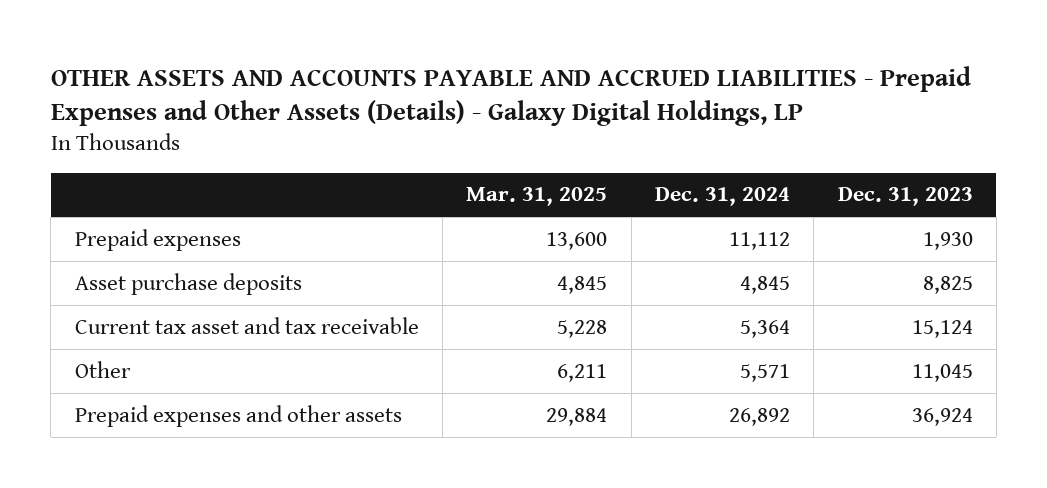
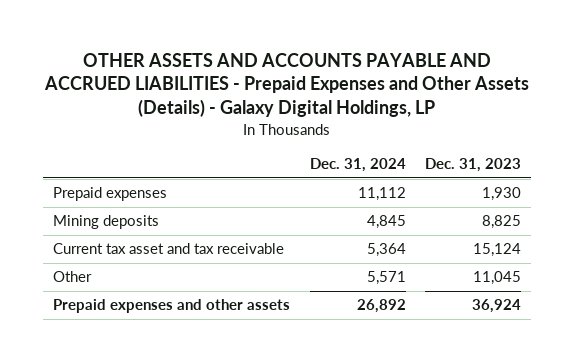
- | Mar. 31, 2025 | Dec. 31, 2024 | Dec. 31, 2023
+ | Dec. 31, 2024 | Dec. 31, 2023
- Asset purchase deposits | 4,845 | 4,845 | 8,825
+ Mining deposits | 4,845 | 8,825

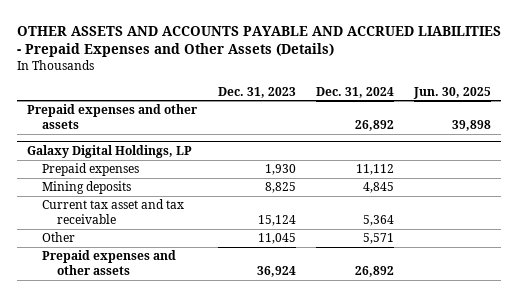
- OTHER ASSETS AND ACCOUNTS PAYABLE AND ACCRUED LIABILITIES - Prepaid Expenses and Other Assets (Details) - Galaxy Digital Holdings, LP
+ OTHER ASSETS AND ACCOUNTS PAYABLE AND ACCRUED LIABILITIES - Prepaid Expenses and Other Assets (Details)
- | Dec. 31, 2024 | Dec. 31, 2023
+ | Dec. 31, 2023 | Dec. 31, 2024 | Jun. 30, 2025
+ Prepaid expenses and other assets | | 26,892 | 39,898
+ Galaxy Digital Holdings, LP

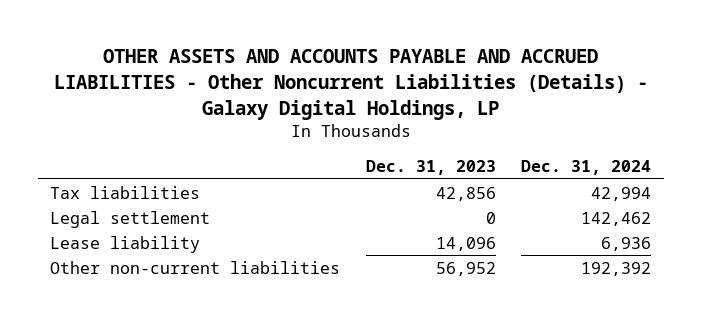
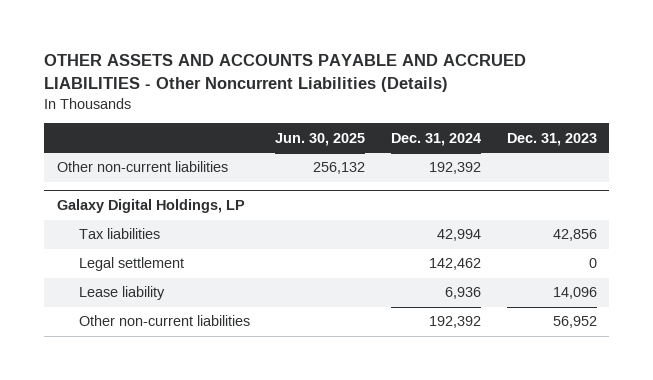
- OTHER ASSETS AND ACCOUNTS PAYABLE AND ACCRUED LIABILITIES - Other Noncurrent Liabilities (Details) - Galaxy Digital Holdings, LP
+ OTHER ASSETS AND ACCOUNTS PAYABLE AND ACCRUED LIABILITIES - Other Noncurrent Liabilities (Details)
- | Dec. 31, 2023 | Dec. 31, 2024
+ | Jun. 30, 2025 | Dec. 31, 2024 | Dec. 31, 2023
+ Other non-current liabilities | 256,132 | 192,392 |
+ Galaxy Digital Holdings, LP

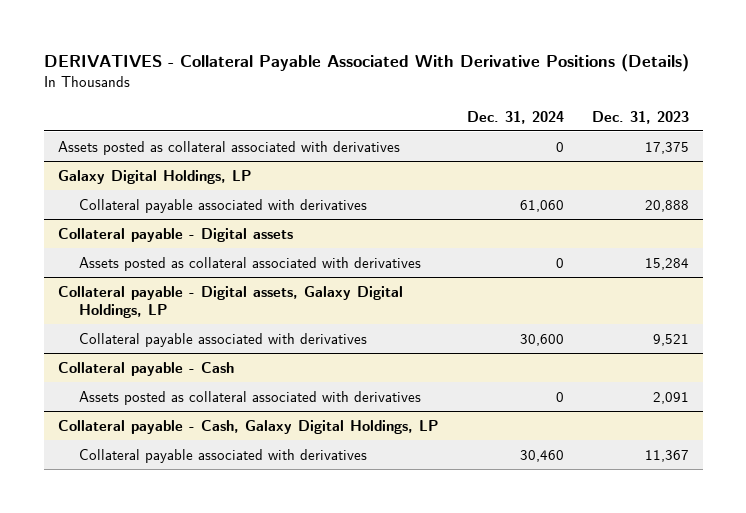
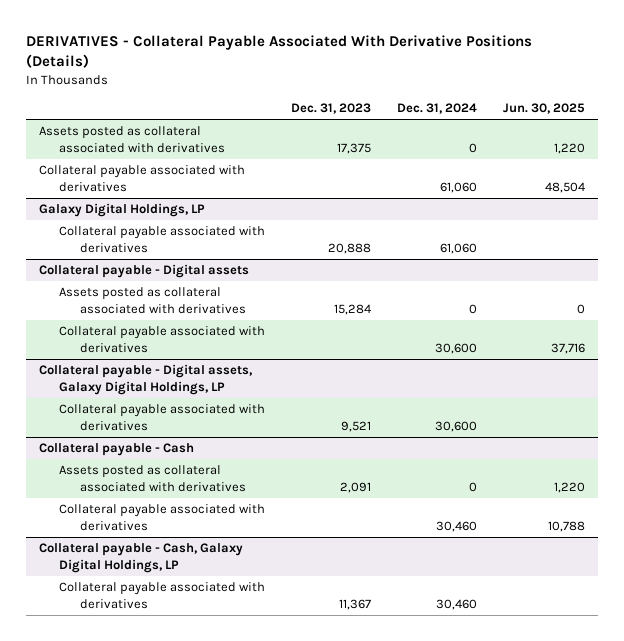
- | Dec. 31, 2024 | Dec. 31, 2023
+ | Dec. 31, 2023 | Dec. 31, 2024 | Jun. 30, 2025
+ Collateral payable associated with derivatives | | 61,060 | 48,504
@ Collateral payable - Digital assets
+ Collateral payable associated with derivatives | | 30,600 | 37,716
@ Collateral payable - Cash
+ Collateral payable associated with derivatives | | 30,460 | 10,788

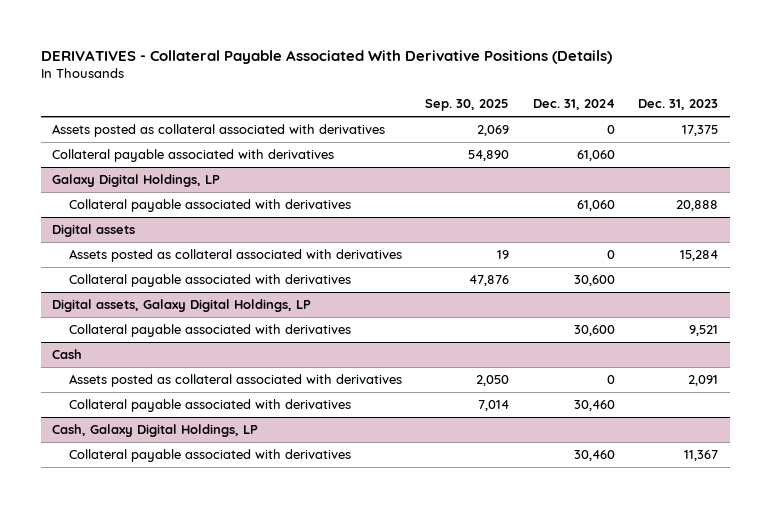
- | Dec. 31, 2023 | Dec. 31, 2024 | Jun. 30, 2025
+ | Sep. 30, 2025 | Dec. 31, 2024 | Dec. 31, 2023
- Collateral payable - Digital assets
+ Digital assets
- Collateral payable - Digital assets, Galaxy Digital Holdings, LP
+ Digital assets, Galaxy Digital Holdings, LP
- Collateral payable - Cash
+ Cash
- Collateral payable - Cash, Galaxy Digital Holdings, LP
+ Cash, Galaxy Digital Holdings, LP

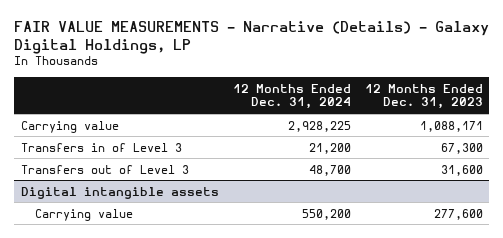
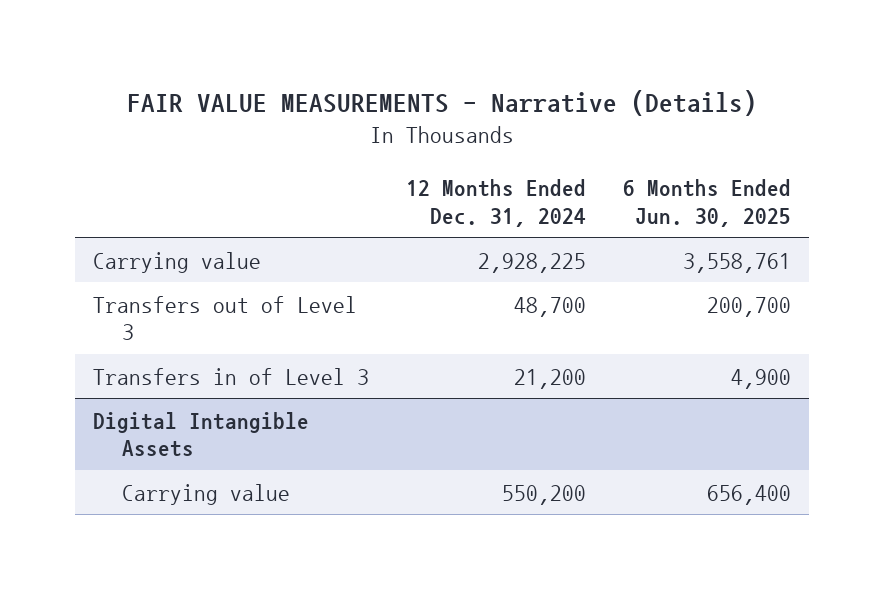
- FAIR VALUE MEASUREMENTS - Narrative (Details) - Galaxy Digital Holdings, LP
+ FAIR VALUE MEASUREMENTS - Narrative (Details)
- | 12 Months Ended Dec. 31, 2024 | 12 Months Ended Dec. 31, 2023
+ | 12 Months Ended Dec. 31, 2024 | 6 Months Ended Jun. 30, 2025
- Digital intangible assets
moved down: Transfers in of Level 3 | 21,200 | 4,900
+ Digital Intangible Assets

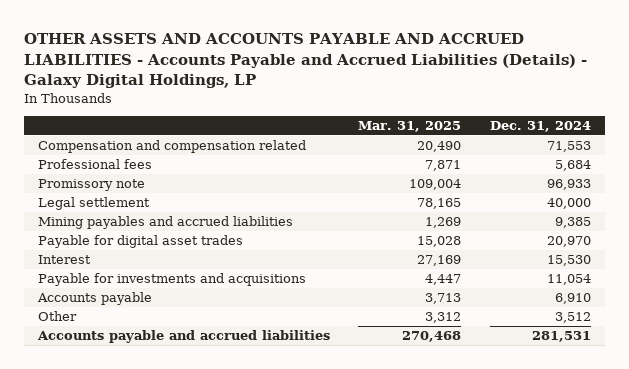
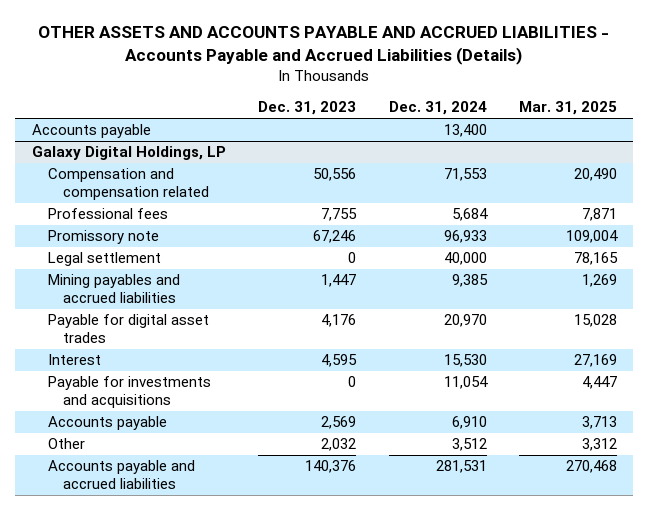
- OTHER ASSETS AND ACCOUNTS PAYABLE AND ACCRUED LIABILITIES - Accounts Payable and Accrued Liabilities (Details) - Galaxy Digital Holdings, LP
+ OTHER ASSETS AND ACCOUNTS PAYABLE AND ACCRUED LIABILITIES - Accounts Payable and Accrued Liabilities (Details)
- | Mar. 31, 2025 | Dec. 31, 2024
+ | Dec. 31, 2023 | Dec. 31, 2024 | Mar. 31, 2025
+ Accounts payable | | 13,400 |
+ Galaxy Digital Holdings, LP

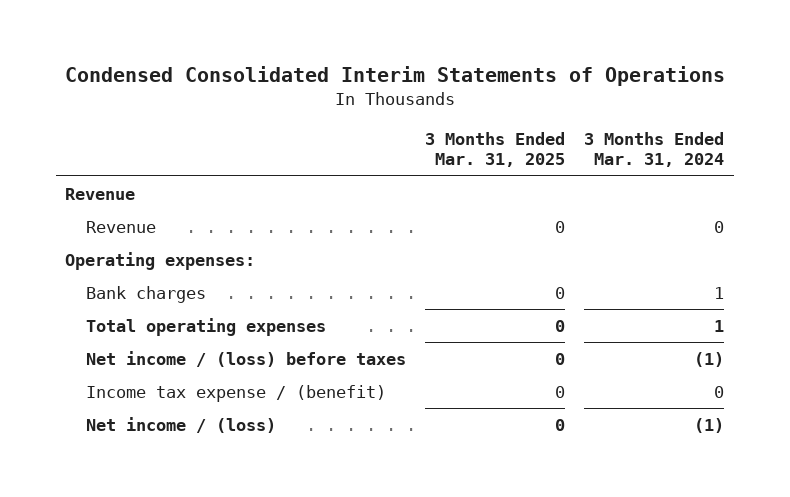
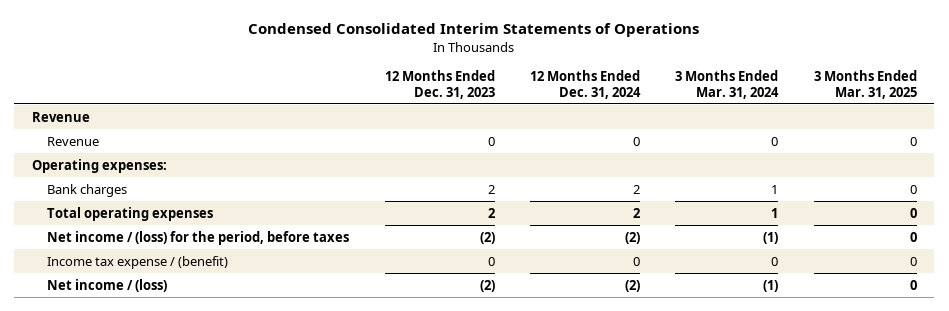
- | 3 Months Ended Mar. 31, 2025 | 3 Months Ended Mar. 31, 2024
+ | 12 Months Ended Dec. 31, 2023 | 12 Months Ended Dec. 31, 2024 | 3 Months Ended Mar. 31, 2024 | 3 Months Ended Mar. 31, 2025
- Net income / (loss) before taxes | 0 | (1)
+ Net income / (loss) for the period, before taxes | (2) | (2) | (1) | 0

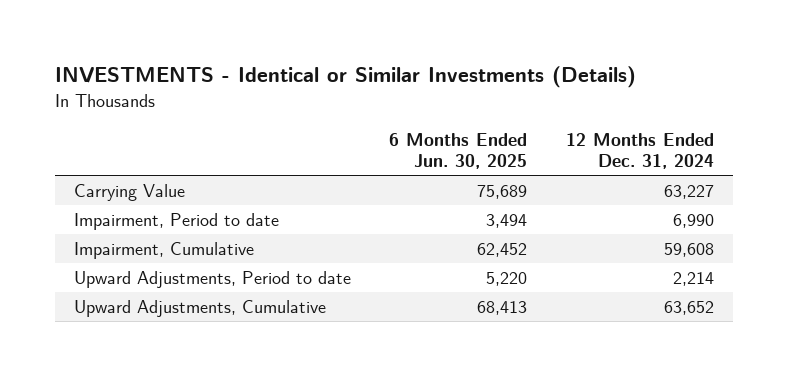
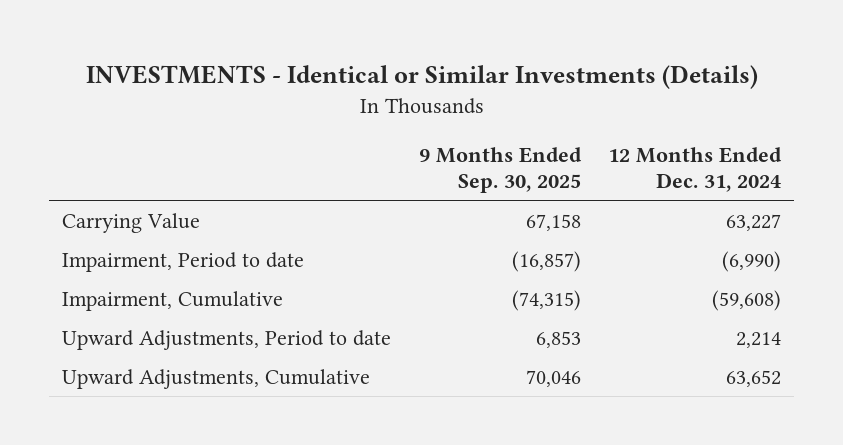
- | 6 Months Ended Jun. 30, 2025 | 12 Months Ended Dec. 31, 2024
+ | 9 Months Ended Sep. 30, 2025 | 12 Months Ended Dec. 31, 2024
- Impairment, Period to date | 3,494 | 6,990
- Impairment, Cumulative | 62,452 | 59,608
+ Impairment, Period to date | (16,857) | (6,990)
+ Impairment, Cumulative | (74,315) | (59,608)

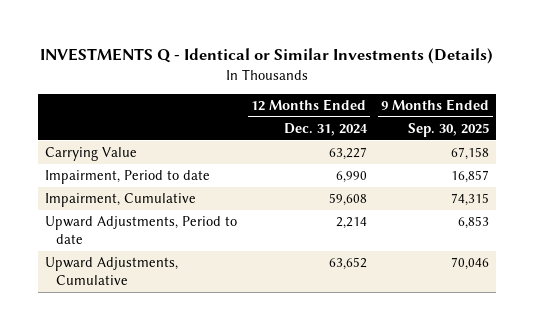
- INVESTMENTS - Identical or Similar Investments (Details)
+ INVESTMENTS Q - Identical or Similar Investments (Details)
- | 9 Months Ended Sep. 30, 2025 | 12 Months Ended Dec. 31, 2024
+ | 12 Months Ended Dec. 31, 2024 | 9 Months Ended Sep. 30, 2025
- Impairment, Period to date | (16,857) | (6,990)
- Impairment, Cumulative | (74,315) | (59,608)
+ Impairment, Period to date | 6,990 | 16,857
+ Impairment, Cumulative | 59,608 | 74,315

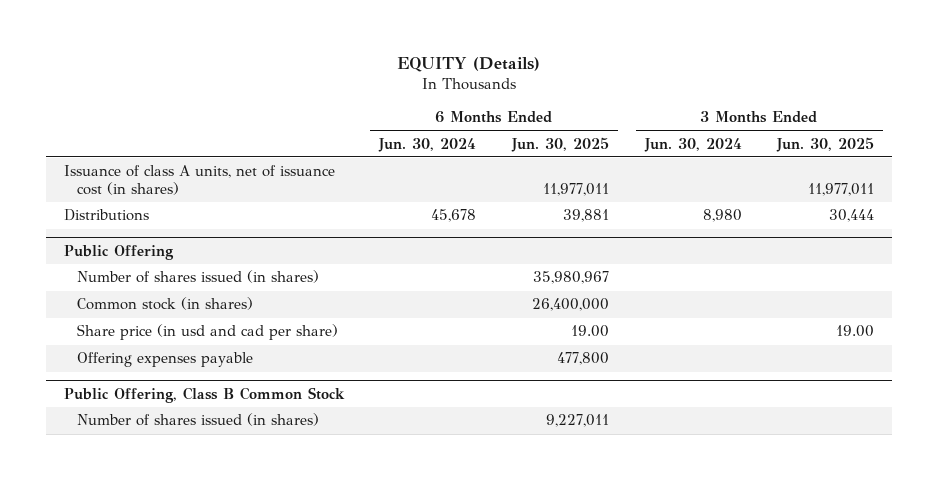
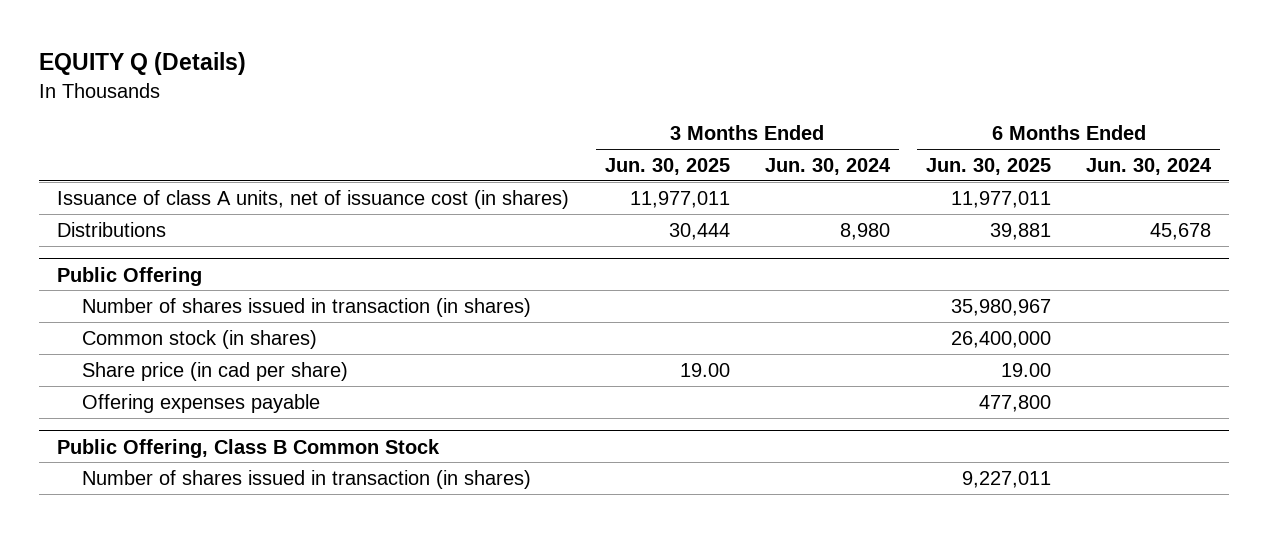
- EQUITY (Details)
+ EQUITY Q (Details)
- | 6 Months Ended Jun. 30, 2024 | 6 Months Ended Jun. 30, 2025 | 3 Months Ended Jun. 30, 2024 | 3 Months Ended Jun. 30, 2025
+ | 3 Months Ended Jun. 30, 2025 | 3 Months Ended Jun. 30, 2024 | 6 Months Ended Jun. 30, 2025 | 6 Months Ended Jun. 30, 2024
@ Public Offering
- Number of shares issued (in shares) | | 35,980,967 | |
+ Number of shares issued in transaction (in shares) | | | 35,980,967 |
- Share price (in usd and cad per share) | | 19.00 | | 19.00
+ Share price (in cad per share) | 19.00 | | 19.00 |
@ Public Offering, Class B Common Stock
- Number of shares issued (in shares) | | 9,227,011 | |
+ Number of shares issued in transaction (in shares) | | | 9,227,011 |

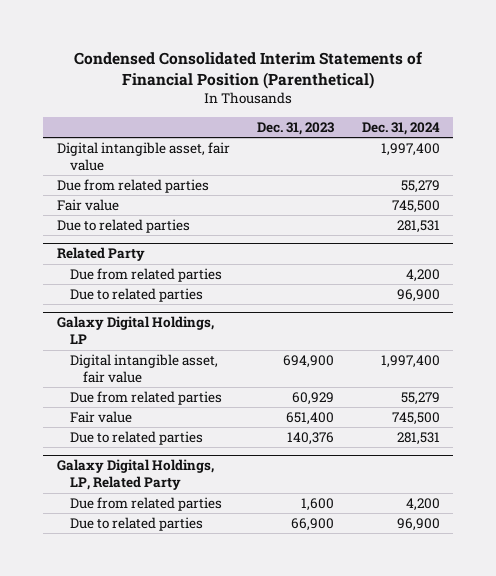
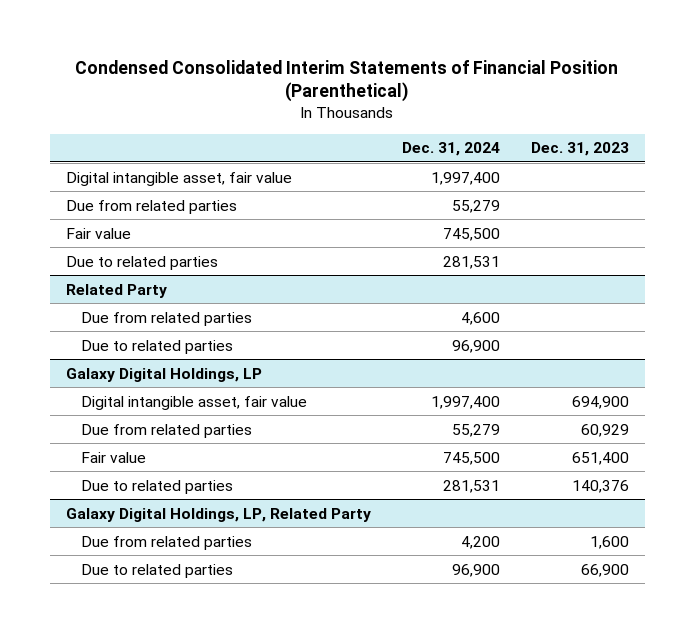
- | Dec. 31, 2023 | Dec. 31, 2024
+ | Dec. 31, 2024 | Dec. 31, 2023
@ Related Party
- Due from related parties | | 4,200
+ Due from related parties | 4,600 |

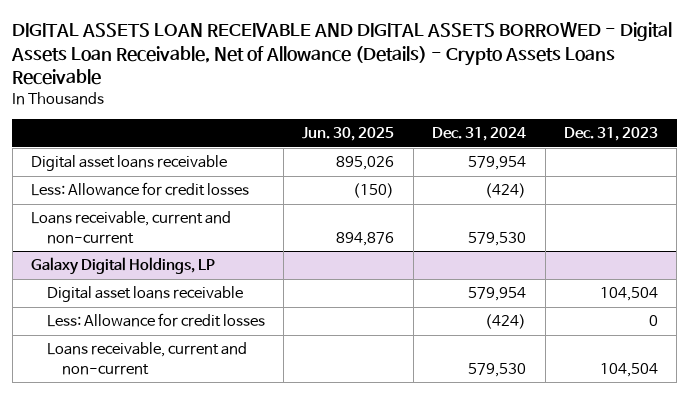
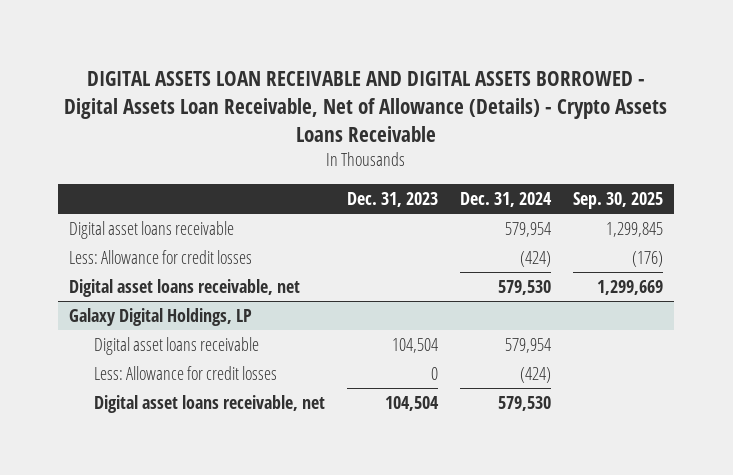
- | Jun. 30, 2025 | Dec. 31, 2024 | Dec. 31, 2023
+ | Dec. 31, 2023 | Dec. 31, 2024 | Sep. 30, 2025
- Loans receivable, current and non-current | 894,876 | 579,530 |
+ Digital asset loans receivable, net | | 579,530 | 1,299,669
@ Galaxy Digital Holdings, LP
- Loans receivable, current and non-current | | 579,530 | 104,504
+ Digital asset loans receivable, net | 104,504 | 579,530 |

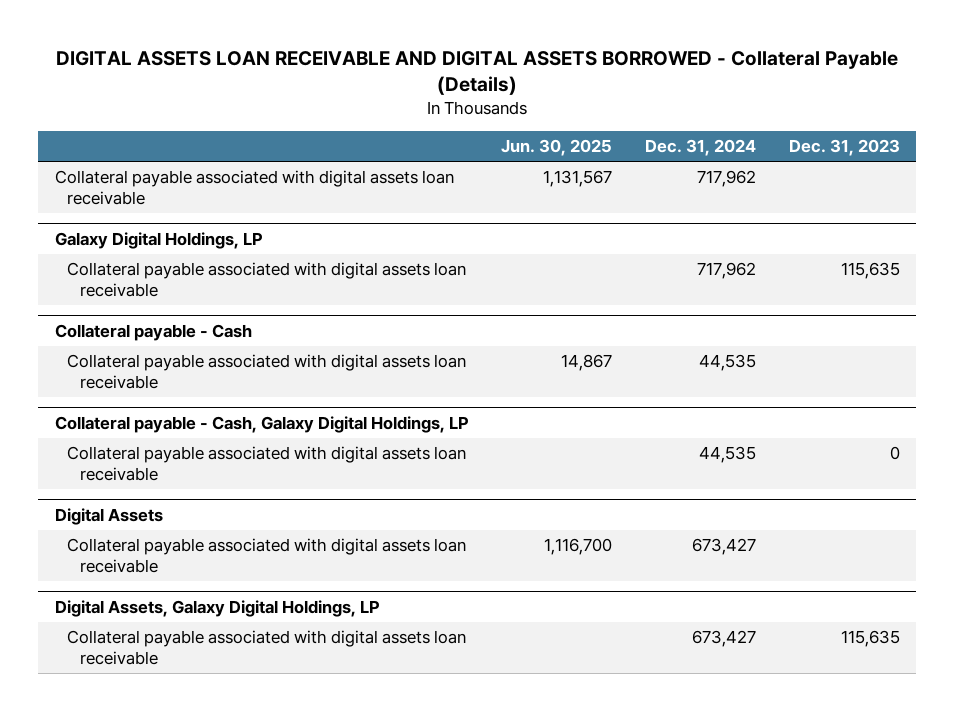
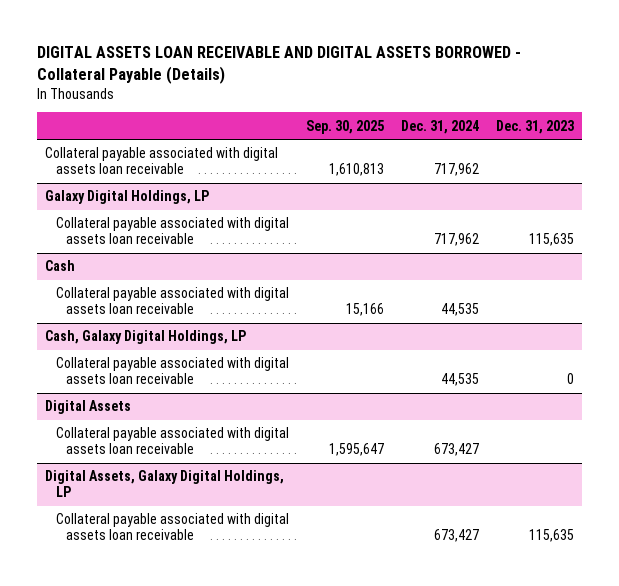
- | Jun. 30, 2025 | Dec. 31, 2024 | Dec. 31, 2023
+ | Sep. 30, 2025 | Dec. 31, 2024 | Dec. 31, 2023
- Collateral payable - Cash
+ Cash
- Collateral payable - Cash, Galaxy Digital Holdings, LP
+ Cash, Galaxy Digital Holdings, LP

